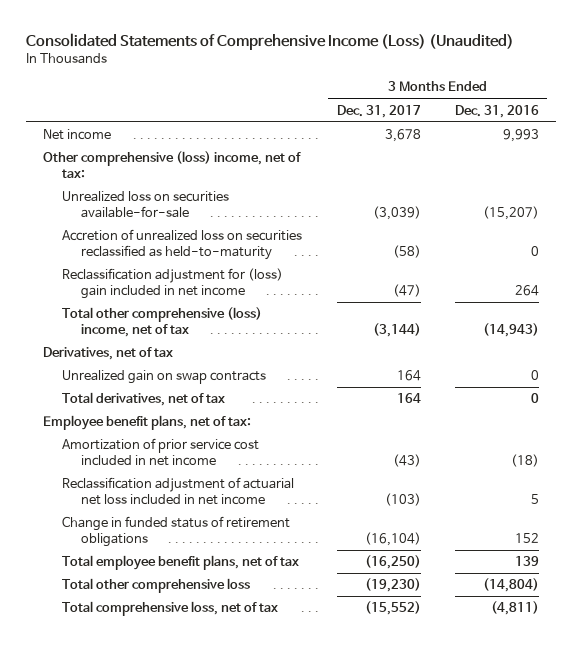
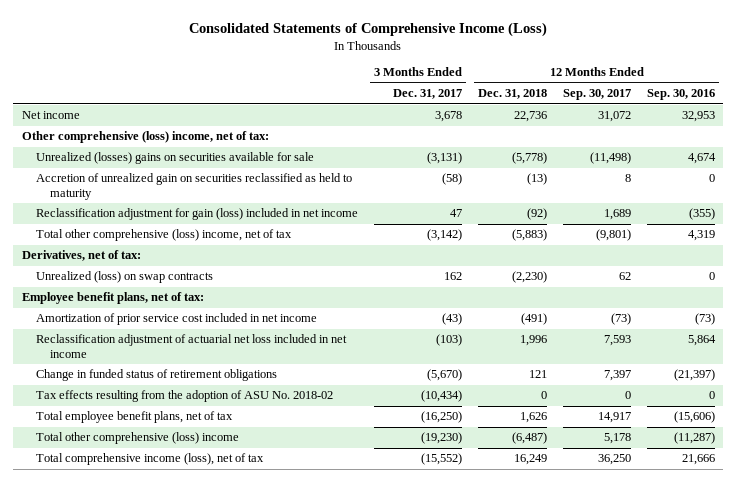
- Consolidated Statements of Comprehensive Income (Loss) (Unaudited)
+ Consolidated Statements of Comprehensive Income (Loss)
- | 3 Months Ended Dec. 31, 2017 | 3 Months Ended Dec. 31, 2016
+ | 3 Months Ended Dec. 31, 2017 | 12 Months Ended Dec. 31, 2018 | 12 Months Ended Sep. 30, 2017 | 12 Months Ended Sep. 30, 2016
- Unrealized loss on securities available-for-sale | (3,039) | (15,207)
- Accretion of unrealized loss on securities reclassified as held-to-maturity | (58) | 0
- Reclassification adjustment for (loss) gain included in net income | (47) | 264
- Total other comprehensive (loss) income, net of tax | (3,144) | (14,943)
- Derivatives, net of tax
- Unrealized gain on swap contracts | 164 | 0
- Total derivatives, net of tax | 164 | 0
+ Unrealized (losses) gains on securities available for sale | (3,131) | (5,778) | (11,498) | 4,674
+ Accretion of unrealized gain on securities reclassified as held to maturity | (58) | (13) | 8 | 0
+ Reclassification adjustment for gain (loss) included in net income | 47 | (92) | 1,689 | (355)
+ Total other comprehensive (loss) income, net of tax | (3,142) | (5,883) | (9,801) | 4,319
+ Derivatives, net of tax:
+ Unrealized (loss) on swap contracts | 162 | (2,230) | 62 | 0
- Change in funded status of retirement obligations | (16,104) | 152
+ Change in funded status of retirement obligations | (5,670) | 121 | 7,397 | (21,397)
+ Tax effects resulting from the adoption of ASU No. 2018-02 | (10,434) | 0 | 0 | 0
- Total other comprehensive loss | (19,230) | (14,804)
- Total comprehensive loss, net of tax | (15,552) | (4,811)
+ Total other comprehensive (loss) income | (19,230) | (6,487) | 5,178 | (11,287)
+ Total comprehensive income (loss), net of tax | (15,552) | 16,249 | 36,250 | 21,666

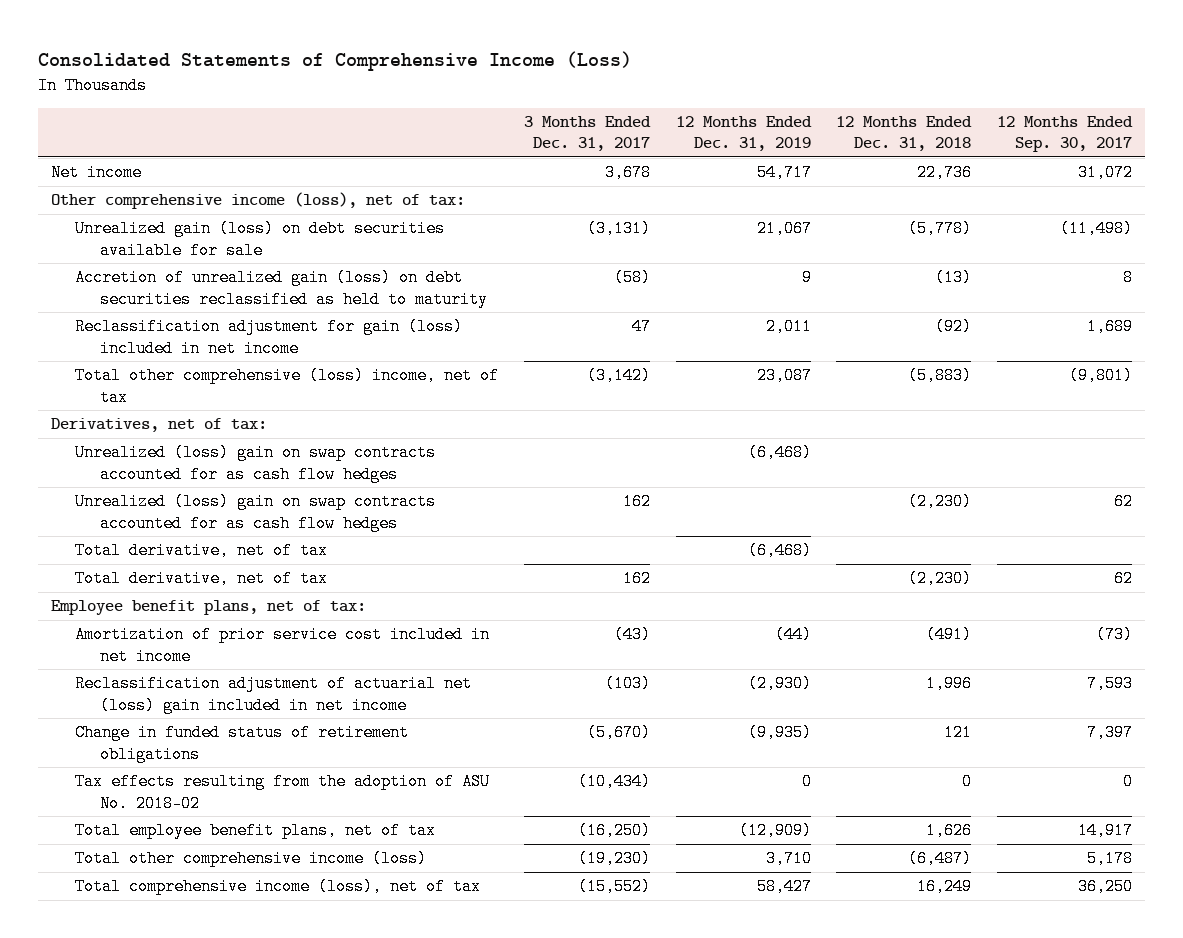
- | 3 Months Ended Dec. 31, 2017 | 12 Months Ended Dec. 31, 2018 | 12 Months Ended Sep. 30, 2017 | 12 Months Ended Sep. 30, 2016
+ | 3 Months Ended Dec. 31, 2017 | 12 Months Ended Dec. 31, 2019 | 12 Months Ended Dec. 31, 2018 | 12 Months Ended Sep. 30, 2017
- Other comprehensive (loss) income, net of tax:
- Unrealized (losses) gains on securities available for sale | (3,131) | (5,778) | (11,498) | 4,674
- Accretion of unrealized gain on securities reclassified as held to maturity | (58) | (13) | 8 | 0
+ Other comprehensive income (loss), net of tax:
+ Unrealized gain (loss) on debt securities available for sale | (3,131) | 21,067 | (5,778) | (11,498)
+ Accretion of unrealized gain (loss) on debt securities reclassified as held to maturity | (58) | 9 | (13) | 8
- Unrealized (loss) on swap contracts | 162 | (2,230) | 62 | 0
+ Unrealized (loss) gain on swap contracts accounted for as cash flow hedges | | (6,468) | |
+ Unrealized (loss) gain on swap contracts accounted for as cash flow hedges | 162 | | (2,230) | 62
+ Total derivative, net of tax | | (6,468) | |
+ Total derivative, net of tax | 162 | | (2,230) | 62
- Reclassification adjustment of actuarial net loss included in net income | (103) | 1,996 | 7,593 | 5,864
+ Reclassification adjustment of actuarial net (loss) gain included in net income | (103) | (2,930) | 1,996 | 7,593
- Total other comprehensive (loss) income | (19,230) | (6,487) | 5,178 | (11,287)
+ Total other comprehensive income (loss) | (19,230) | 3,710 | (6,487) | 5,178

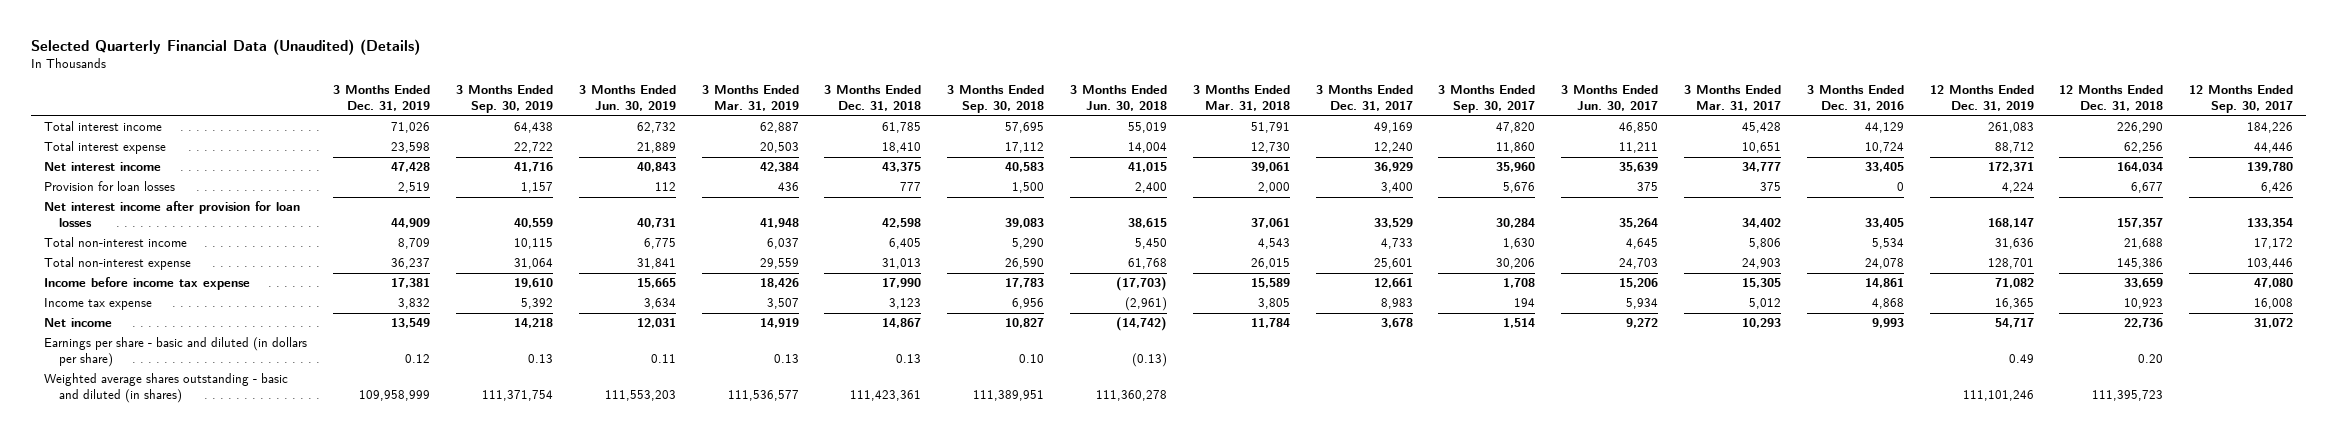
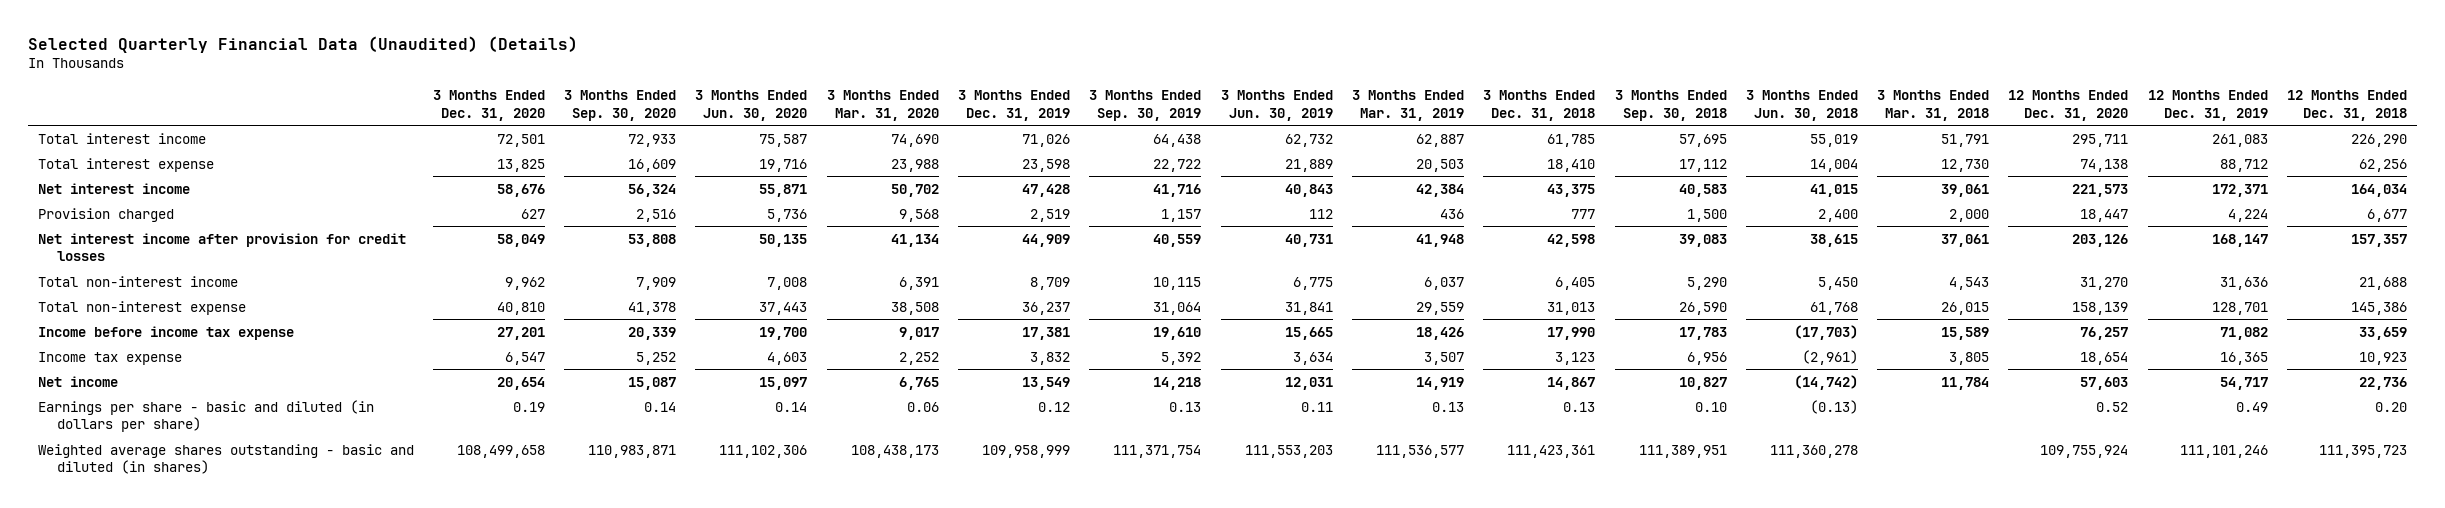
- | 3 Months Ended Dec. 31, 2019 | 3 Months Ended Sep. 30, 2019 | 3 Months Ended Jun. 30, 2019 | 3 Months Ended Mar. 31, 2019 | 3 Months Ended Dec. 31, 2018 | 3 Months Ended Sep. 30, 2018 | 3 Months Ended Jun. 30, 2018 | 3 Months Ended Mar. 31, 2018 | 3 Months Ended Dec. 31, 2017 | 3 Months Ended Sep. 30, 2017 | 3 Months Ended Jun. 30, 2017 | 3 Months Ended Mar. 31, 2017 | 3 Months Ended Dec. 31, 2016 | 12 Months Ended Dec. 31, 2019 | 12 Months Ended Dec. 31, 2018 | 12 Months Ended Sep. 30, 2017
+ | 3 Months Ended Dec. 31, 2020 | 3 Months Ended Sep. 30, 2020 | 3 Months Ended Jun. 30, 2020 | 3 Months Ended Mar. 31, 2020 | 3 Months Ended Dec. 31, 2019 | 3 Months Ended Sep. 30, 2019 | 3 Months Ended Jun. 30, 2019 | 3 Months Ended Mar. 31, 2019 | 3 Months Ended Dec. 31, 2018 | 3 Months Ended Sep. 30, 2018 | 3 Months Ended Jun. 30, 2018 | 3 Months Ended Mar. 31, 2018 | 12 Months Ended Dec. 31, 2020 | 12 Months Ended Dec. 31, 2019 | 12 Months Ended Dec. 31, 2018
- Provision for loan losses | 2,519 | 1,157 | 112 | 436 | 777 | 1,500 | 2,400 | 2,000 | 3,400 | 5,676 | 375 | 375 | 0 | 4,224 | 6,677 | 6,426
- Net interest income after provision for loan losses | 44,909 | 40,559 | 40,731 | 41,948 | 42,598 | 39,083 | 38,615 | 37,061 | 33,529 | 30,284 | 35,264 | 34,402 | 33,405 | 168,147 | 157,357 | 133,354
+ Provision charged | 627 | 2,516 | 5,736 | 9,568 | 2,519 | 1,157 | 112 | 436 | 777 | 1,500 | 2,400 | 2,000 | 18,447 | 4,224 | 6,677
+ Net interest income after provision for credit losses | 58,049 | 53,808 | 50,135 | 41,134 | 44,909 | 40,559 | 40,731 | 41,948 | 42,598 | 39,083 | 38,615 | 37,061 | 203,126 | 168,147 | 157,357

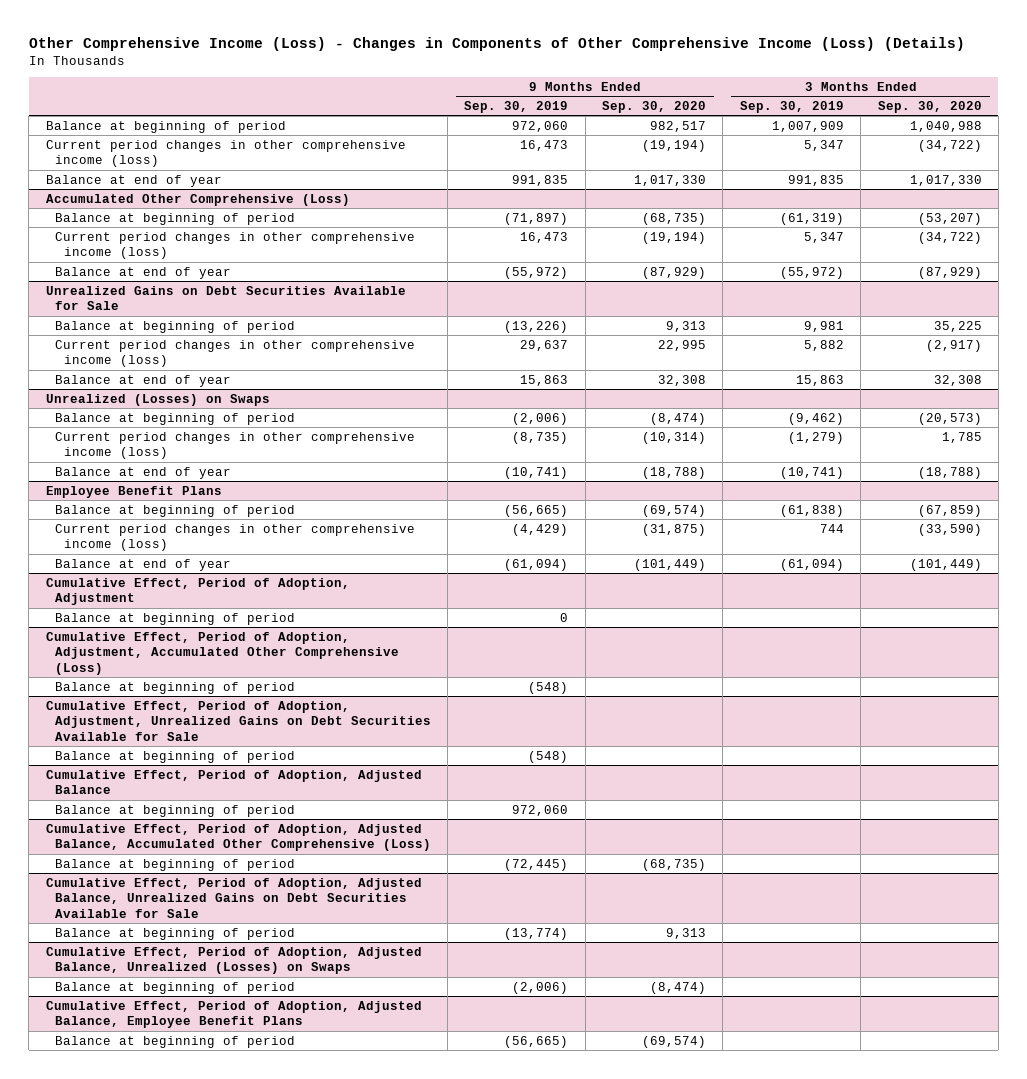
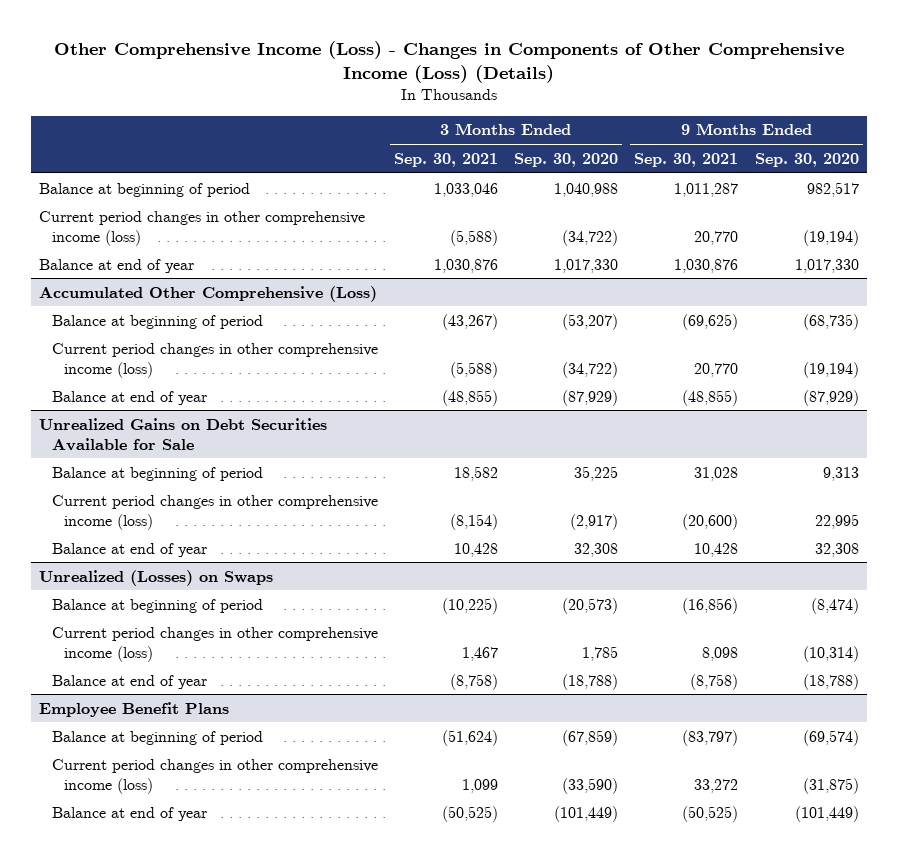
- | 9 Months Ended Sep. 30, 2019 | 9 Months Ended Sep. 30, 2020 | 3 Months Ended Sep. 30, 2019 | 3 Months Ended Sep. 30, 2020
+ | 3 Months Ended Sep. 30, 2021 | 3 Months Ended Sep. 30, 2020 | 9 Months Ended Sep. 30, 2021 | 9 Months Ended Sep. 30, 2020
- Cumulative Effect, Period of Adoption, Adjustment
- Balance at beginning of period | 0 | | |
- Cumulative Effect, Period of Adoption, Adjustment, Accumulated Other Comprehensive (Loss)
- Balance at beginning of period | (548) | | |
- Cumulative Effect, Period of Adoption, Adjustment, Unrealized Gains on Debt Securities Available for Sale
- Balance at beginning of period | (548) | | |
- Cumulative Effect, Period of Adoption, Adjusted Balance
- Balance at beginning of period | 972,060 | | |
- Cumulative Effect, Period of Adoption, Adjusted Balance, Accumulated Other Comprehensive (Loss)
- Balance at beginning of period | (72,445) | (68,735) | |
- Cumulative Effect, Period of Adoption, Adjusted Balance, Unrealized Gains on Debt Securities Available for Sale
- Balance at beginning of period | (13,774) | 9,313 | |
- Cumulative Effect, Period of Adoption, Adjusted Balance, Unrealized (Losses) on Swaps
- Balance at beginning of period | (2,006) | (8,474) | |
- Cumulative Effect, Period of Adoption, Adjusted Balance, Employee Benefit Plans
- Balance at beginning of period | (56,665) | (69,574) | |

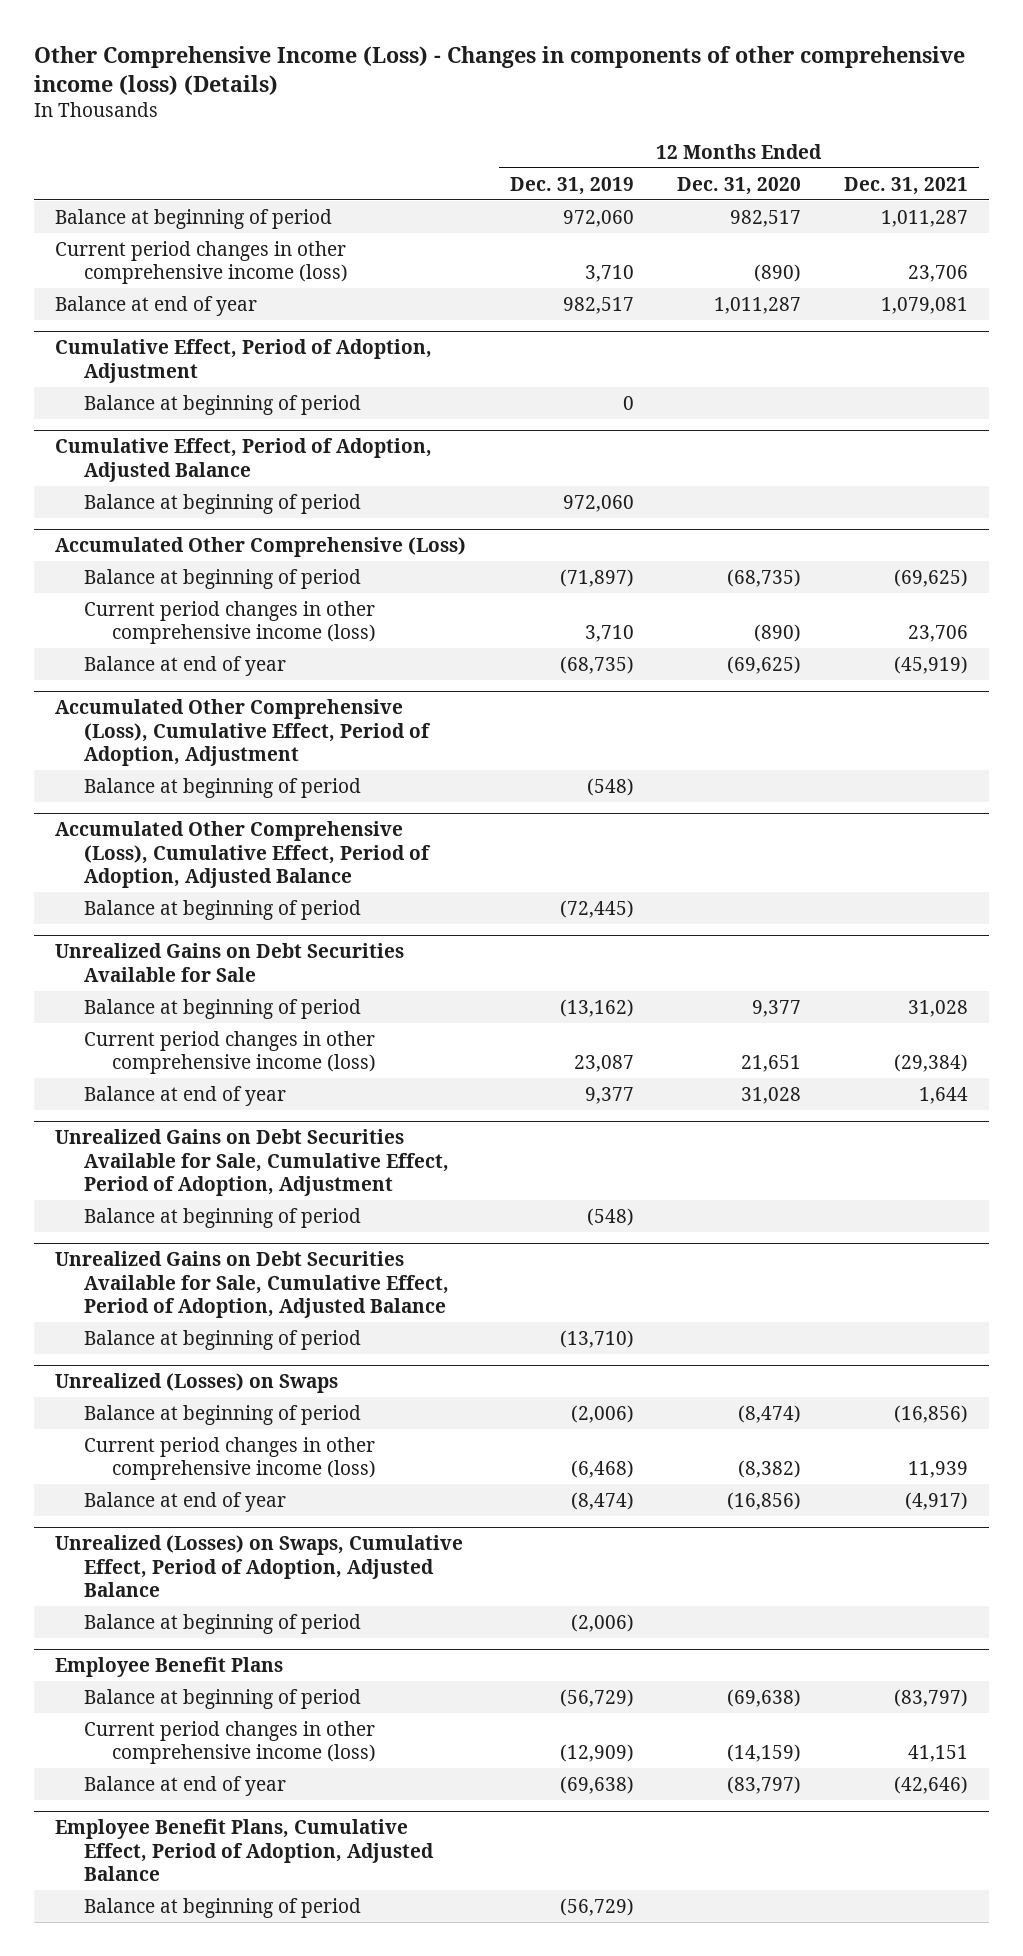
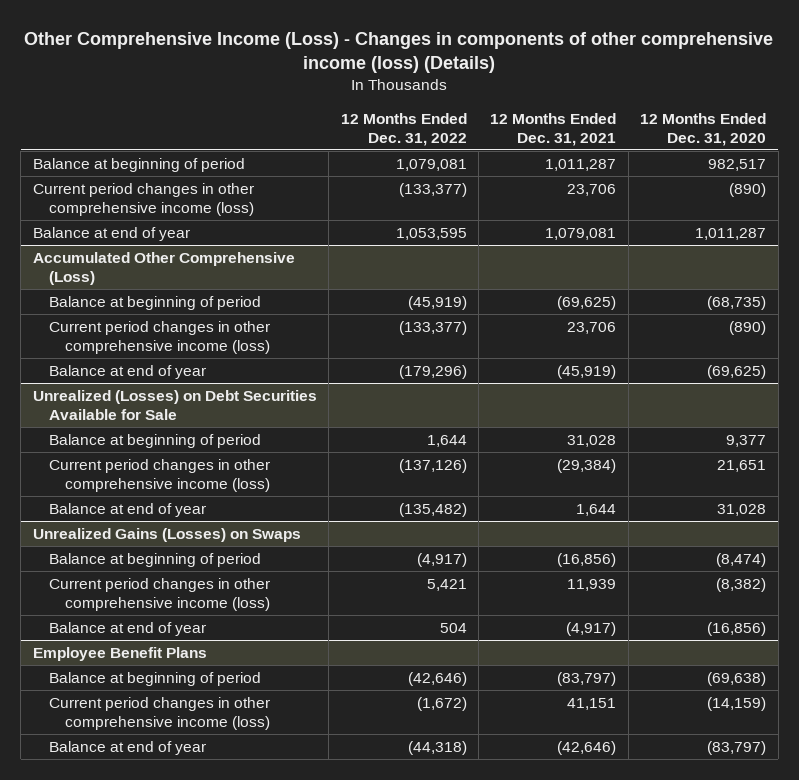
- | 12 Months Ended Dec. 31, 2019 | 12 Months Ended Dec. 31, 2020 | 12 Months Ended Dec. 31, 2021
+ | 12 Months Ended Dec. 31, 2022 | 12 Months Ended Dec. 31, 2021 | 12 Months Ended Dec. 31, 2020
- Cumulative Effect, Period of Adoption, Adjustment
- Balance at beginning of period | 0 | |
- Cumulative Effect, Period of Adoption, Adjusted Balance
- Balance at beginning of period | 972,060 | |
- Accumulated Other Comprehensive (Loss), Cumulative Effect, Period of Adoption, Adjustment
- Balance at beginning of period | (548) | |
- Accumulated Other Comprehensive (Loss), Cumulative Effect, Period of Adoption, Adjusted Balance
- Balance at beginning of period | (72,445) | |
- Unrealized Gains on Debt Securities Available for Sale
+ Unrealized (Losses) on Debt Securities Available for Sale
- Unrealized Gains on Debt Securities Available for Sale, Cumulative Effect, Period of Adoption, Adjustment
- Balance at beginning of period | (548) | |
- Unrealized Gains on Debt Securities Available for Sale, Cumulative Effect, Period of Adoption, Adjusted Balance
- Balance at beginning of period | (13,710) | |
- Unrealized (Losses) on Swaps
+ Unrealized Gains (Losses) on Swaps
- Unrealized (Losses) on Swaps, Cumulative Effect, Period of Adoption, Adjusted Balance
- Balance at beginning of period | (2,006) | |
- Employee Benefit Plans, Cumulative Effect, Period of Adoption, Adjusted Balance
- Balance at beginning of period | (56,729) | |

